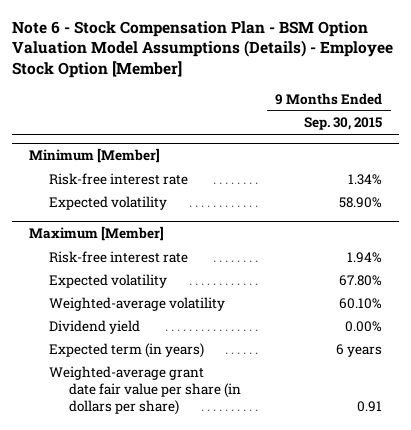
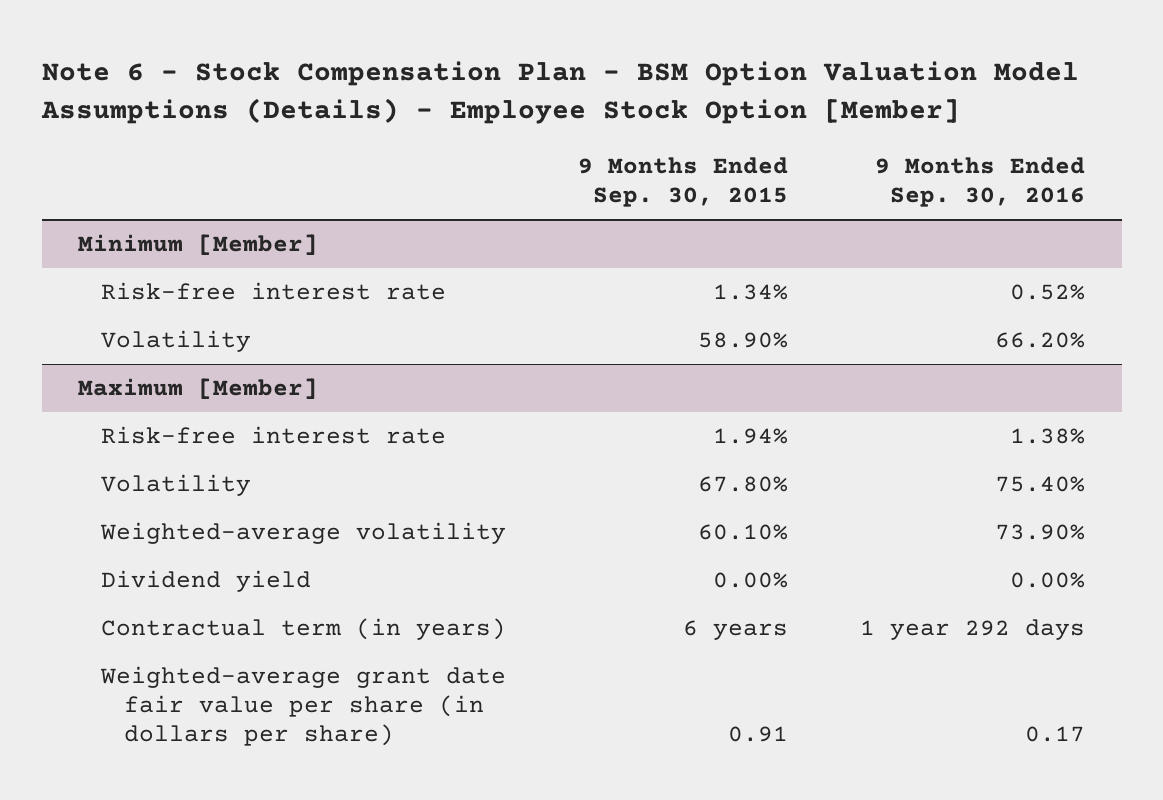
- | 9 Months Ended Sep. 30, 2015
+ | 9 Months Ended Sep. 30, 2015 | 9 Months Ended Sep. 30, 2016
@ Minimum [Member]
- Expected volatility | 58.90%
+ Volatility | 58.90% | 66.20%
@ Maximum [Member]
- Expected volatility | 67.80%
+ Volatility | 67.80% | 75.40%
- Expected term (in years) | 6 years
+ Contractual term (in years) | 6 years | 1 year 292 days

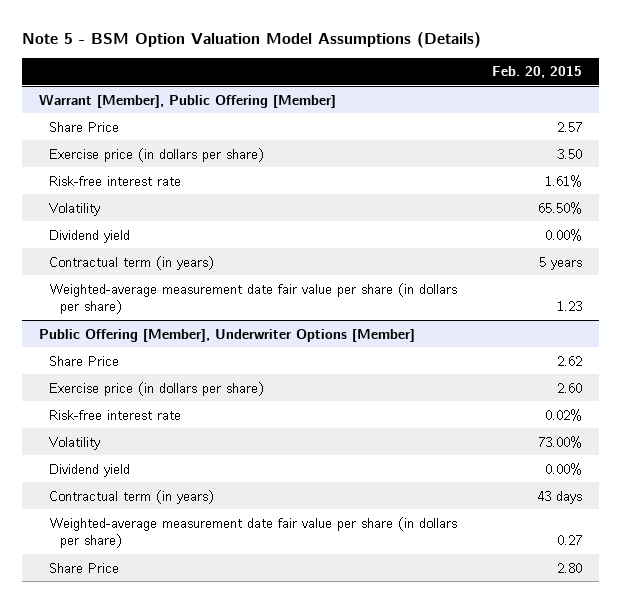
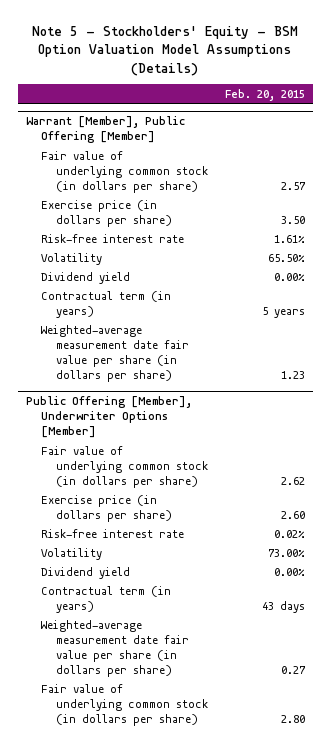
- Note 5 - BSM Option Valuation Model Assumptions (Details)
+ Note 5 - Stockholders' Equity - BSM Option Valuation Model Assumptions (Details)
@ Warrant [Member], Public Offering [Member]
- Share Price | 2.57
+ Fair value of underlying common stock (in dollars per share) | 2.57
@ Public Offering [Member], Underwriter Options [Member]
- Share Price | 2.62
+ Fair value of underlying common stock (in dollars per share) | 2.62
- Share Price | 2.80
+ Fair value of underlying common stock (in dollars per share) | 2.80

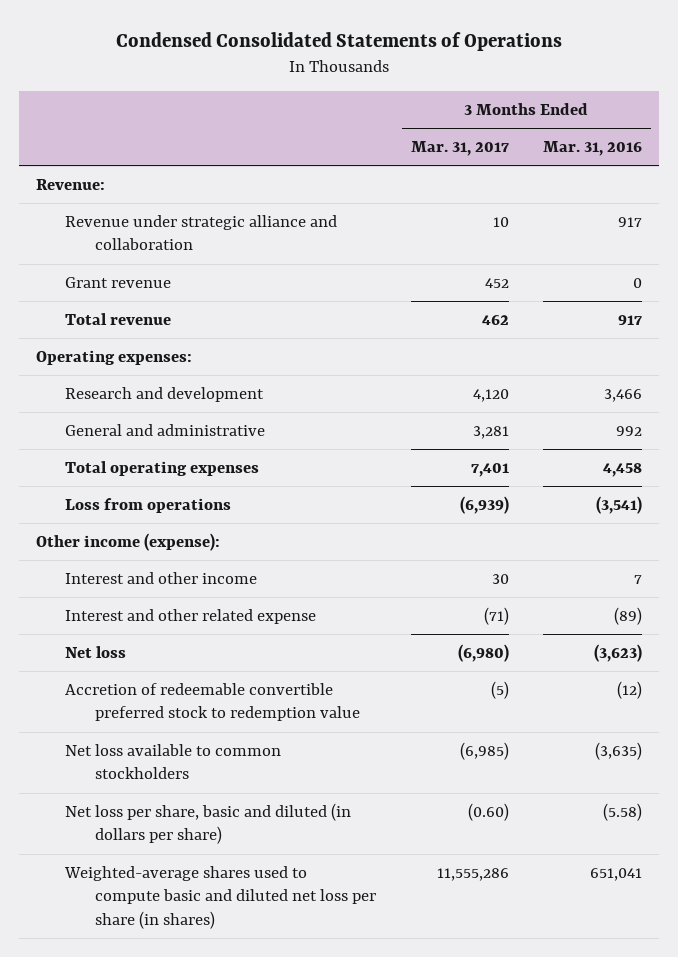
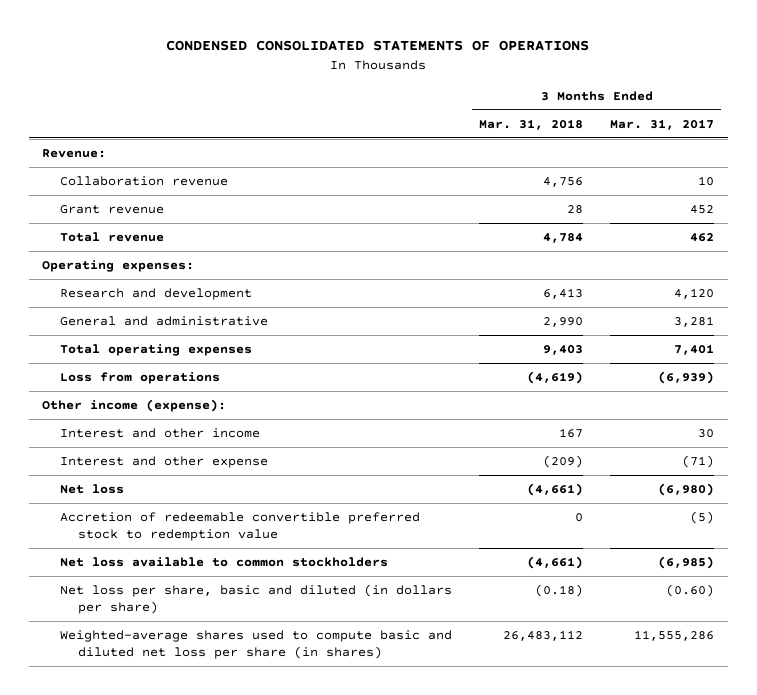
- Condensed Consolidated Statements of Operations
+ CONDENSED CONSOLIDATED STATEMENTS OF OPERATIONS
- | 3 Months Ended Mar. 31, 2017 | 3 Months Ended Mar. 31, 2016
+ | 3 Months Ended Mar. 31, 2018 | 3 Months Ended Mar. 31, 2017
- Revenue under strategic alliance and collaboration | 10 | 917
+ Collaboration revenue | 4,756 | 10
- Interest and other related expense | (71) | (89)
+ Interest and other expense | (209) | (71)

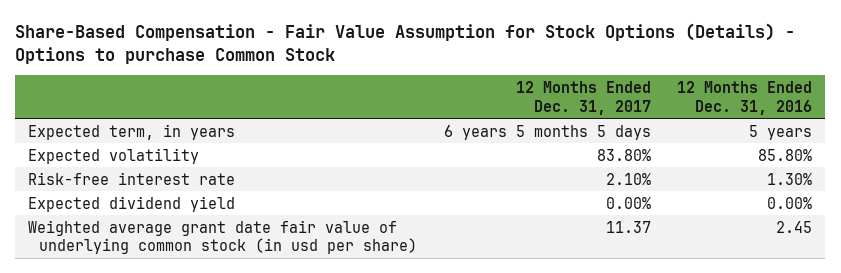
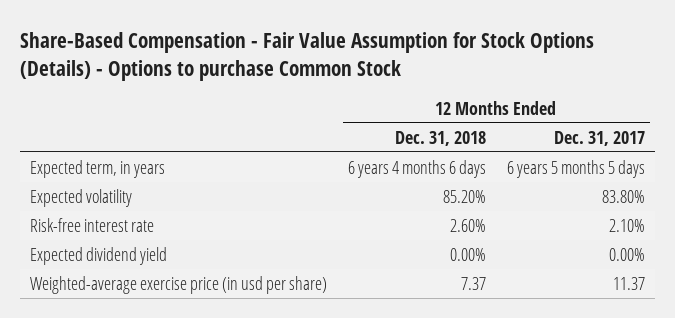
- | 12 Months Ended Dec. 31, 2017 | 12 Months Ended Dec. 31, 2016
+ | 12 Months Ended Dec. 31, 2018 | 12 Months Ended Dec. 31, 2017
- Weighted average grant date fair value of underlying common stock (in usd per share) | 11.37 | 2.45
+ Weighted-average exercise price (in usd per share) | 7.37 | 11.37

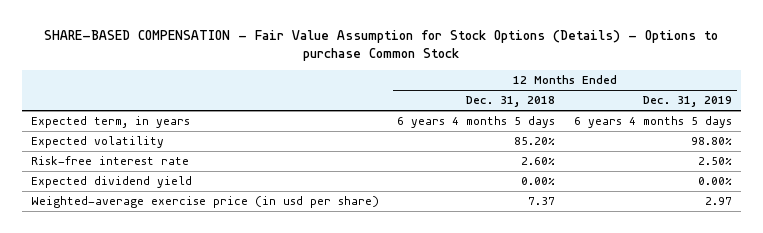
- Share-Based Compensation - Fair Value Assumption for Stock Options (Details) - Options to purchase Common Stock
+ SHARE-BASED COMPENSATION - Fair Value Assumption for Stock Options (Details) - Options to purchase Common Stock
- | 12 Months Ended Dec. 31, 2018 | 12 Months Ended Dec. 31, 2017
+ | 12 Months Ended Dec. 31, 2018 | 12 Months Ended Dec. 31, 2019
- Expected term, in years | 6 years 4 months 6 days | 6 years 5 months 5 days
+ Expected term, in years | 6 years 4 months 5 days | 6 years 4 months 5 days

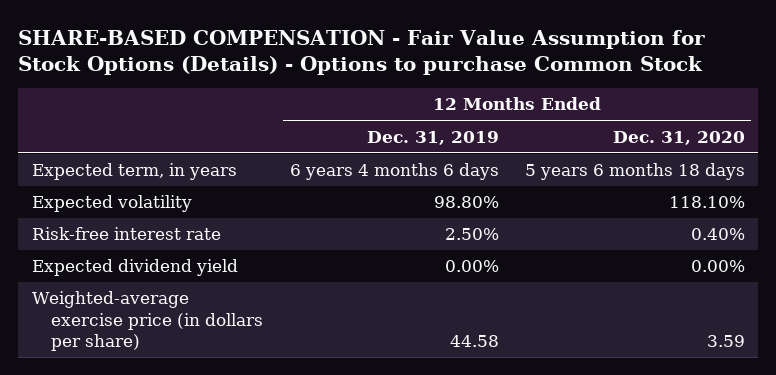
- | 12 Months Ended Dec. 31, 2018 | 12 Months Ended Dec. 31, 2019
+ | 12 Months Ended Dec. 31, 2019 | 12 Months Ended Dec. 31, 2020
- Expected term, in years | 6 years 4 months 5 days | 6 years 4 months 5 days
+ Expected term, in years | 6 years 4 months 6 days | 5 years 6 months 18 days
- Weighted-average exercise price (in usd per share) | 7.37 | 2.97
+ Weighted-average exercise price (in dollars per share) | 44.58 | 3.59

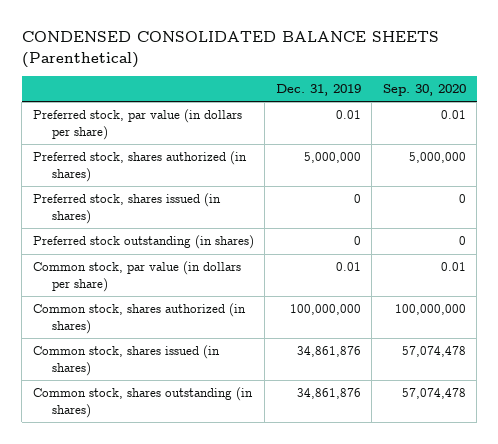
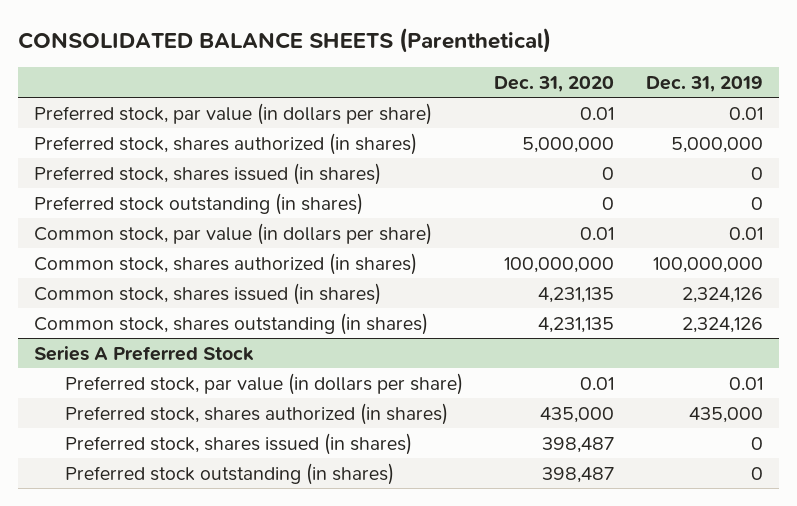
- CONDENSED CONSOLIDATED BALANCE SHEETS (Parenthetical)
+ CONSOLIDATED BALANCE SHEETS (Parenthetical)
- | Dec. 31, 2019 | Sep. 30, 2020
+ | Dec. 31, 2020 | Dec. 31, 2019
- Common stock, shares issued (in shares) | 34,861,876 | 57,074,478
- Common stock, shares outstanding (in shares) | 34,861,876 | 57,074,478
+ Common stock, shares issued (in shares) | 4,231,135 | 2,324,126
+ Common stock, shares outstanding (in shares) | 4,231,135 | 2,324,126
+ Series A Preferred Stock
+ Preferred stock, par value (in dollars per share) | 0.01 | 0.01
+ Preferred stock, shares authorized (in shares) | 435,000 | 435,000
+ Preferred stock, shares issued (in shares) | 398,487 | 0
+ Preferred stock outstanding (in shares) | 398,487 | 0

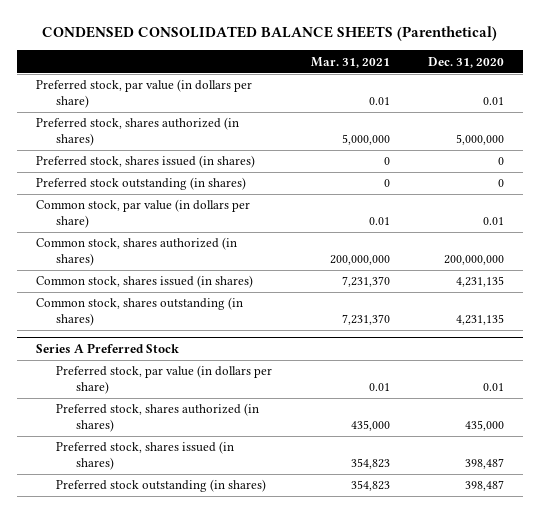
- CONSOLIDATED BALANCE SHEETS (Parenthetical)
+ CONDENSED CONSOLIDATED BALANCE SHEETS (Parenthetical)
- | Dec. 31, 2020 | Dec. 31, 2019
+ | Mar. 31, 2021 | Dec. 31, 2020
- Common stock, shares authorized (in shares) | 100,000,000 | 100,000,000
+ Common stock, shares authorized (in shares) | 200,000,000 | 200,000,000

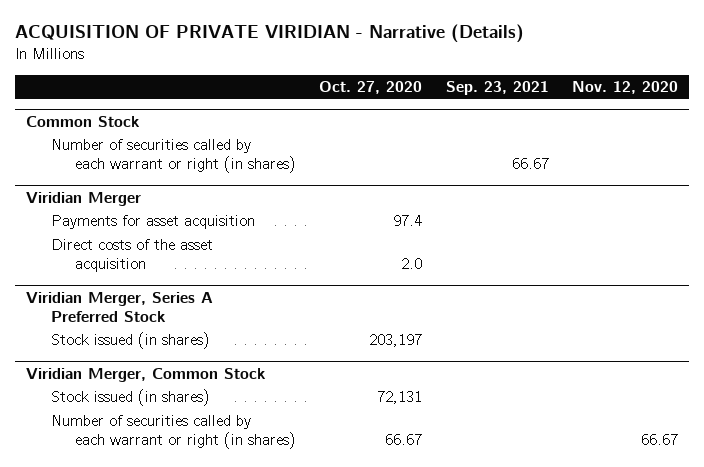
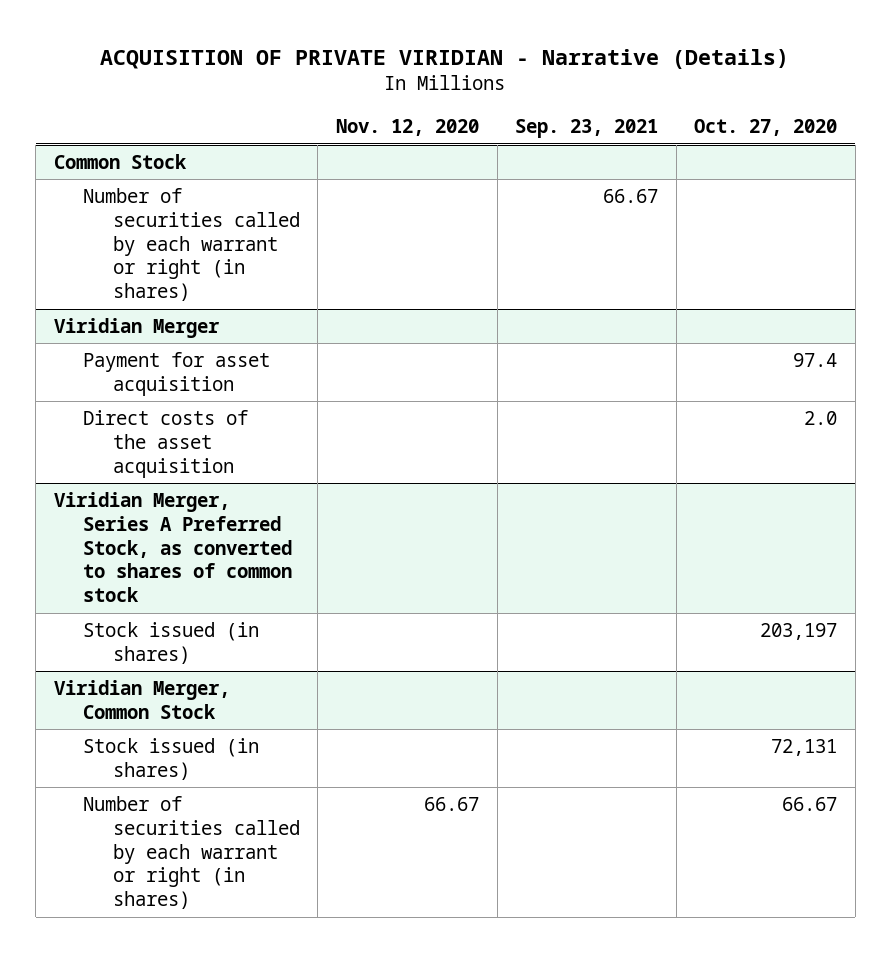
- | Oct. 27, 2020 | Sep. 23, 2021 | Nov. 12, 2020
+ | Nov. 12, 2020 | Sep. 23, 2021 | Oct. 27, 2020
@ Viridian Merger
- Payments for asset acquisition | 97.4 | |
+ Payment for asset acquisition | | | 97.4
- Viridian Merger, Series A Preferred Stock
+ Viridian Merger, Series A Preferred Stock, as converted to shares of common stock

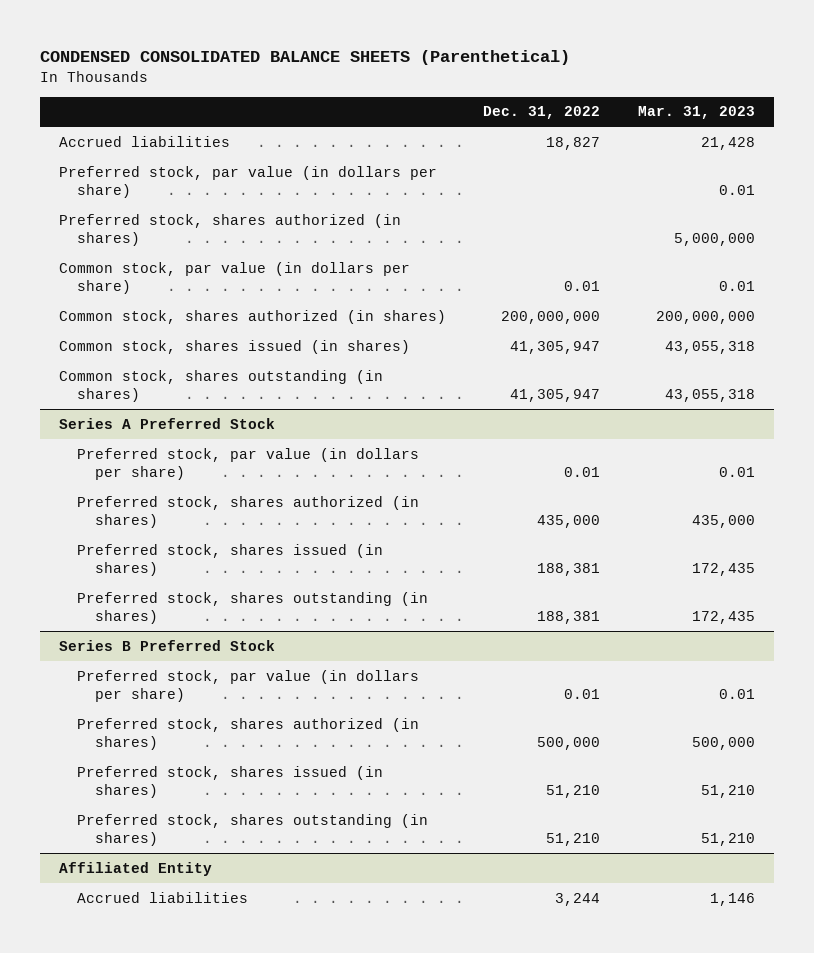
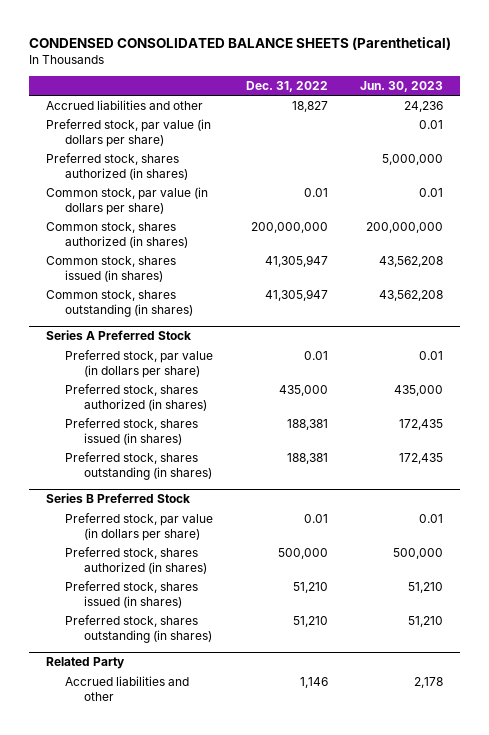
- | Dec. 31, 2022 | Mar. 31, 2023
+ | Dec. 31, 2022 | Jun. 30, 2023
- Accrued liabilities | 18,827 | 21,428
+ Accrued liabilities and other | 18,827 | 24,236
- Affiliated Entity
- Accrued liabilities | 3,244 | 1,146
+ Related Party
+ Accrued liabilities and other | 1,146 | 2,178

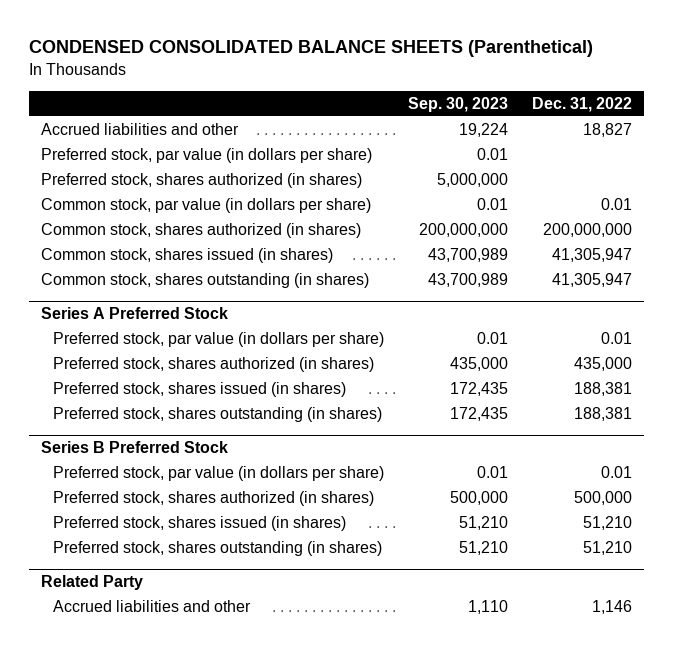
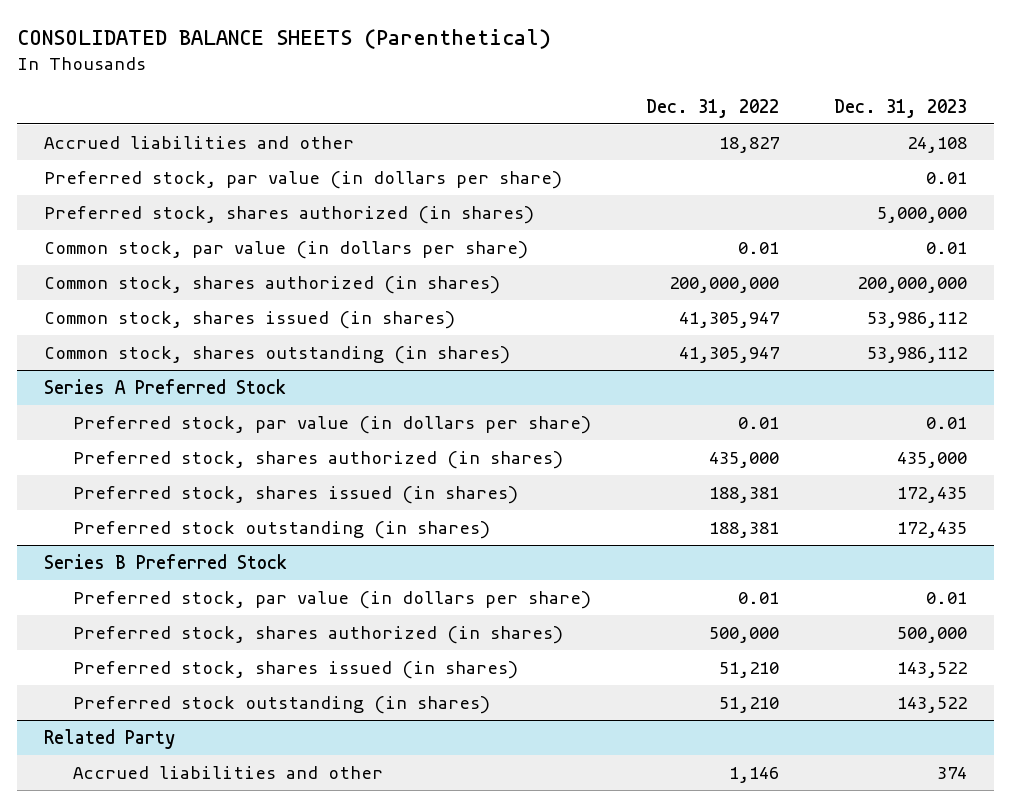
- CONDENSED CONSOLIDATED BALANCE SHEETS (Parenthetical)
+ CONSOLIDATED BALANCE SHEETS (Parenthetical)
- | Sep. 30, 2023 | Dec. 31, 2022
+ | Dec. 31, 2022 | Dec. 31, 2023
@ Series A Preferred Stock
- Preferred stock, shares outstanding (in shares) | 172,435 | 188,381
+ Preferred stock outstanding (in shares) | 188,381 | 172,435
@ Series B Preferred Stock
- Preferred stock, shares outstanding (in shares) | 51,210 | 51,210
+ Preferred stock outstanding (in shares) | 51,210 | 143,522

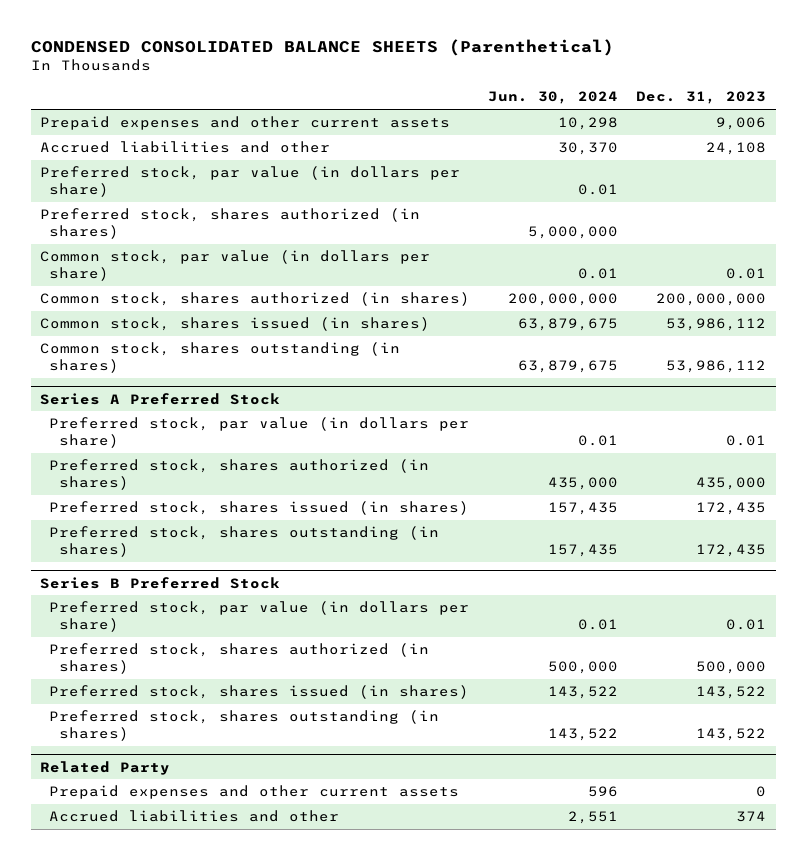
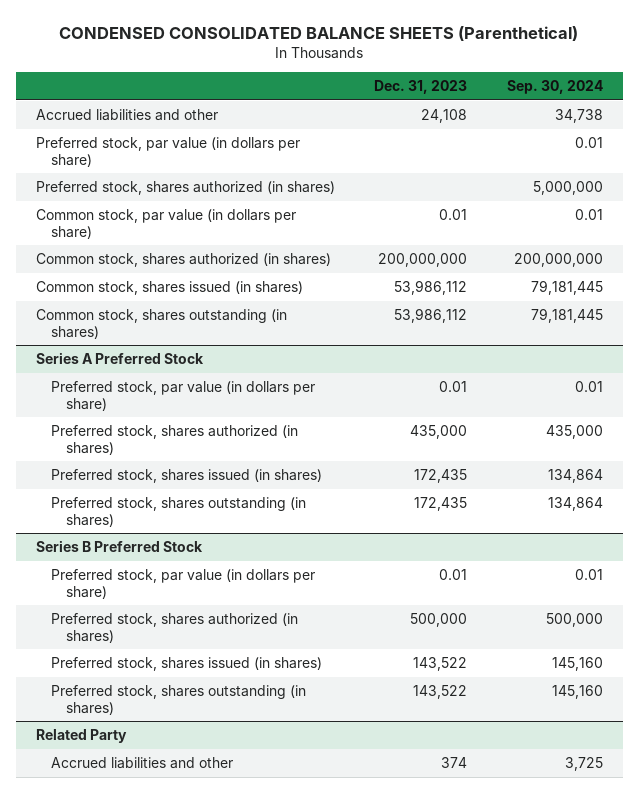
- | Jun. 30, 2024 | Dec. 31, 2023
+ | Dec. 31, 2023 | Sep. 30, 2024
- Prepaid expenses and other current assets | 10,298 | 9,006
@ Related Party
- Prepaid expenses and other current assets | 596 | 0

